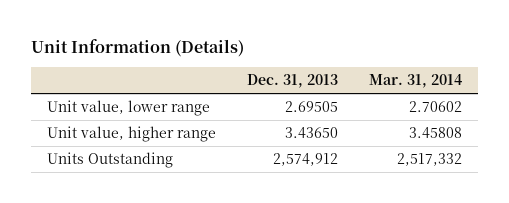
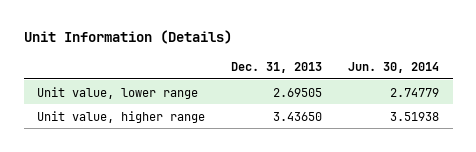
- | Dec. 31, 2013 | Mar. 31, 2014
+ | Dec. 31, 2013 | Jun. 30, 2014
- Units Outstanding | 2,574,912 | 2,517,332

